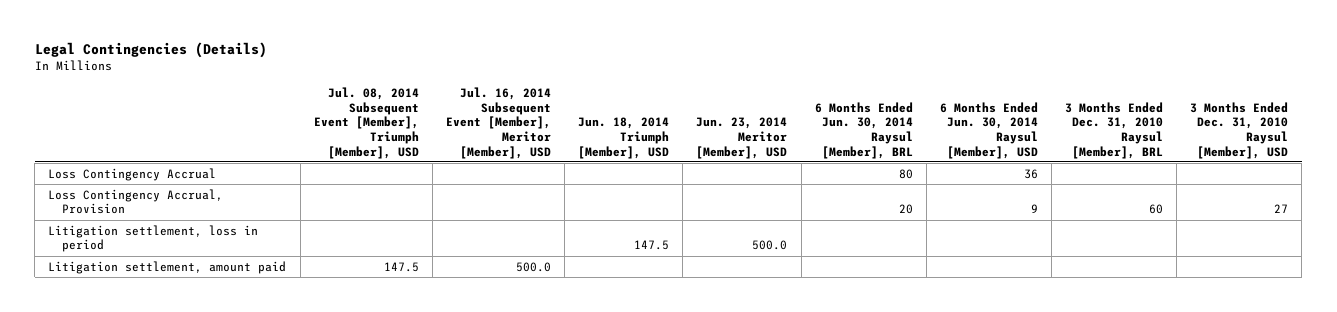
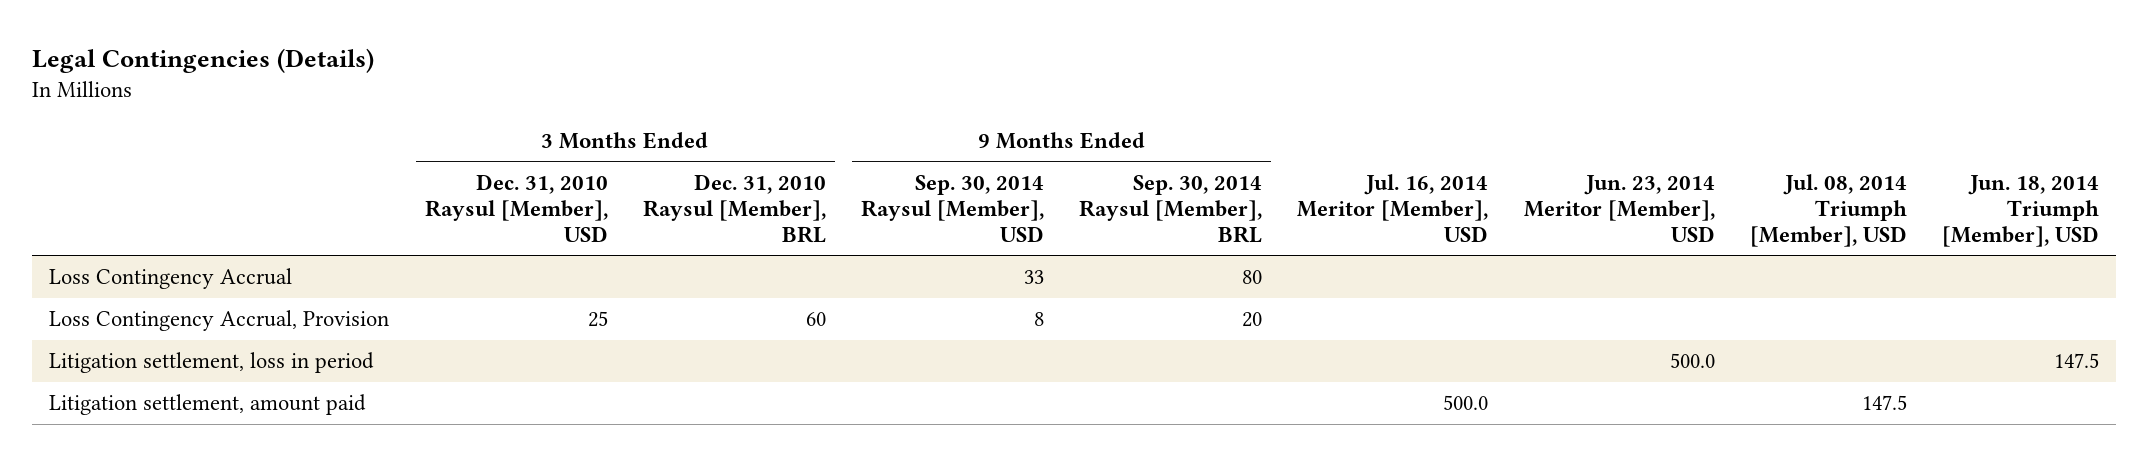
- | Jul. 08, 2014 Subsequent Event [Member], Triumph [Member], USD | Jul. 16, 2014 Subsequent Event [Member], Meritor [Member], USD | Jun. 18, 2014 Triumph [Member], USD | Jun. 23, 2014 Meritor [Member], USD | 6 Months Ended Jun. 30, 2014 Raysul [Member], BRL | 6 Months Ended Jun. 30, 2014 Raysul [Member], USD | 3 Months Ended Dec. 31, 2010 Raysul [Member], BRL | 3 Months Ended Dec. 31, 2010 Raysul [Member], USD
+ | 3 Months Ended Dec. 31, 2010 Raysul [Member], USD | 3 Months Ended Dec. 31, 2010 Raysul [Member], BRL | 9 Months Ended Sep. 30, 2014 Raysul [Member], USD | 9 Months Ended Sep. 30, 2014 Raysul [Member], BRL | Jul. 16, 2014 Meritor [Member], USD | Jun. 23, 2014 Meritor [Member], USD | Jul. 08, 2014 Triumph [Member], USD | Jun. 18, 2014 Triumph [Member], USD
- Loss Contingency Accrual, Provision | | | | | 20 | 9 | 60 | 27
+ Loss Contingency Accrual, Provision | 25 | 60 | 8 | 20 | | | |

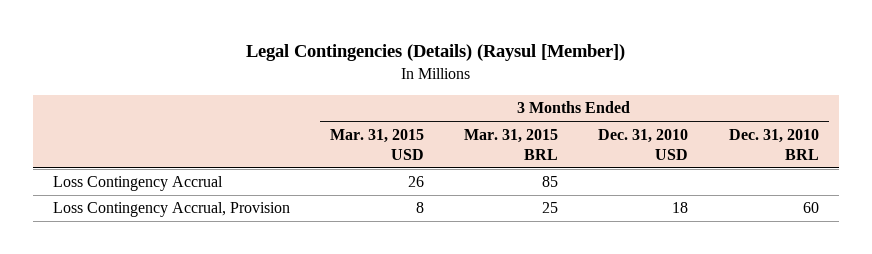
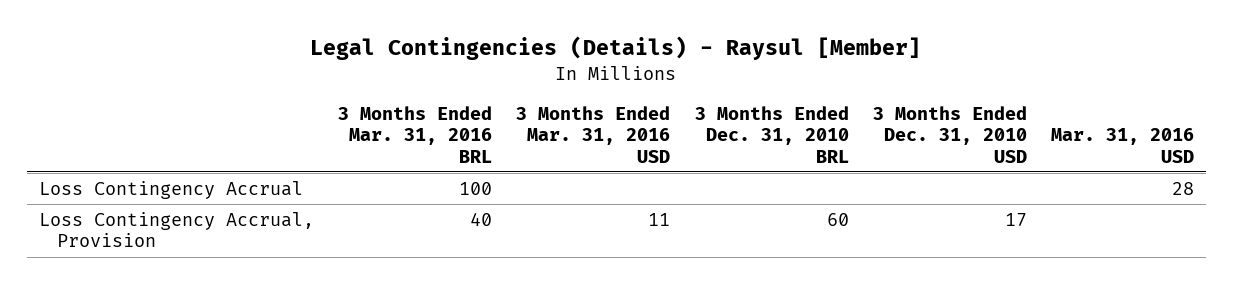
- Legal Contingencies (Details) (Raysul [Member])
+ Legal Contingencies (Details) - Raysul [Member]
- | 3 Months Ended Mar. 31, 2015 USD | 3 Months Ended Mar. 31, 2015 BRL | 3 Months Ended Dec. 31, 2010 USD | 3 Months Ended Dec. 31, 2010 BRL
+ | 3 Months Ended Mar. 31, 2016 BRL | 3 Months Ended Mar. 31, 2016 USD | 3 Months Ended Dec. 31, 2010 BRL | 3 Months Ended Dec. 31, 2010 USD | Mar. 31, 2016 USD
- Loss Contingency Accrual, Provision | 8 | 25 | 18 | 60
+ Loss Contingency Accrual, Provision | 40 | 11 | 60 | 17 |

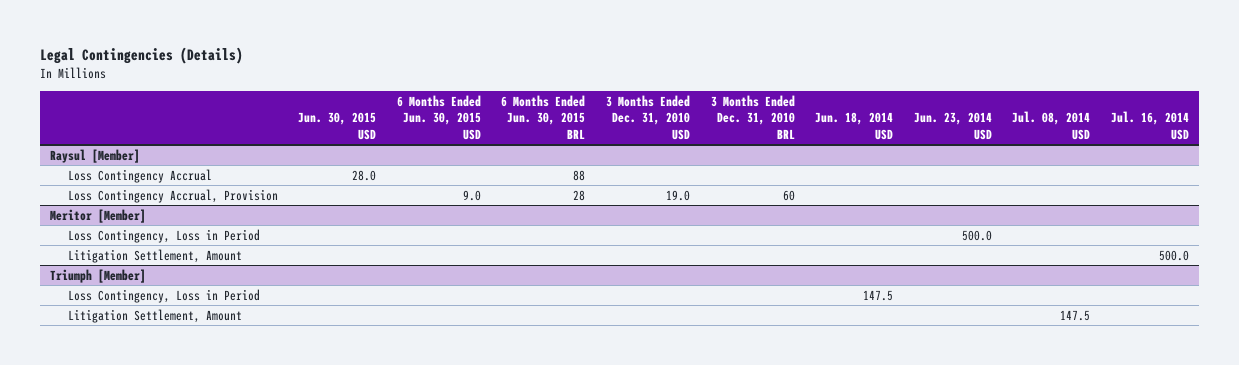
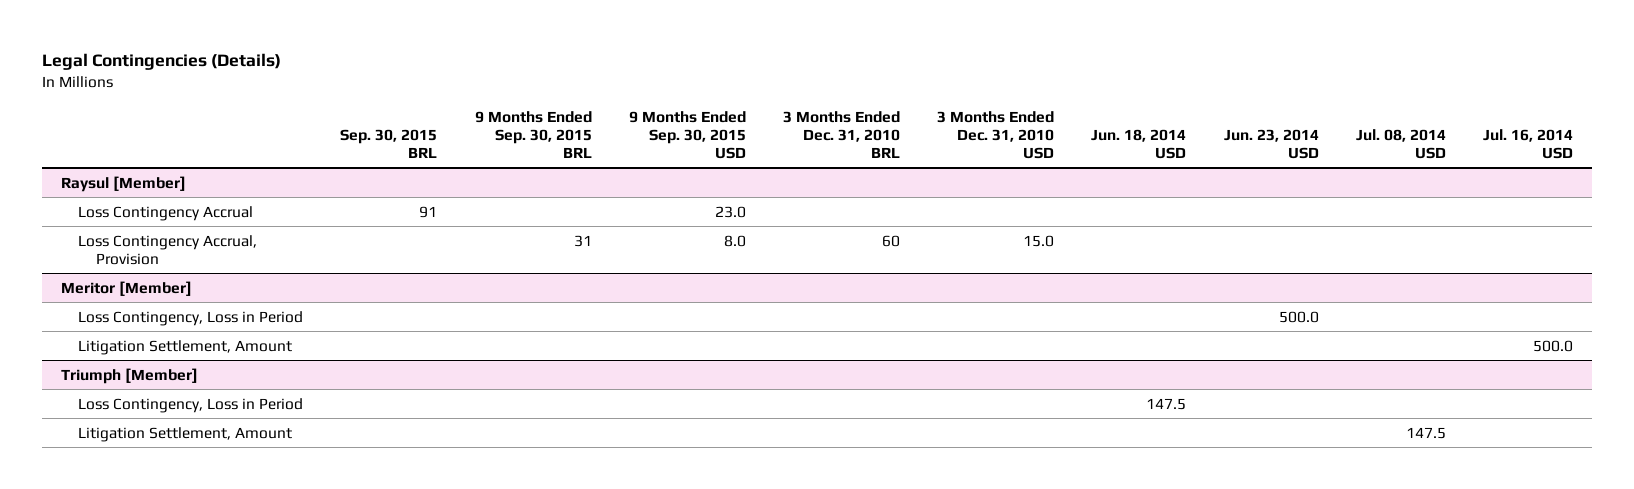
- | Jun. 30, 2015 USD | 6 Months Ended Jun. 30, 2015 USD | 6 Months Ended Jun. 30, 2015 BRL | 3 Months Ended Dec. 31, 2010 USD | 3 Months Ended Dec. 31, 2010 BRL | Jun. 18, 2014 USD | Jun. 23, 2014 USD | Jul. 08, 2014 USD | Jul. 16, 2014 USD
+ | Sep. 30, 2015 BRL | 9 Months Ended Sep. 30, 2015 BRL | 9 Months Ended Sep. 30, 2015 USD | 3 Months Ended Dec. 31, 2010 BRL | 3 Months Ended Dec. 31, 2010 USD | Jun. 18, 2014 USD | Jun. 23, 2014 USD | Jul. 08, 2014 USD | Jul. 16, 2014 USD
@ Raysul [Member]
- Loss Contingency Accrual, Provision | | 9.0 | 28 | 19.0 | 60 | | | |
+ Loss Contingency Accrual, Provision | | 31 | 8.0 | 60 | 15.0 | | | |

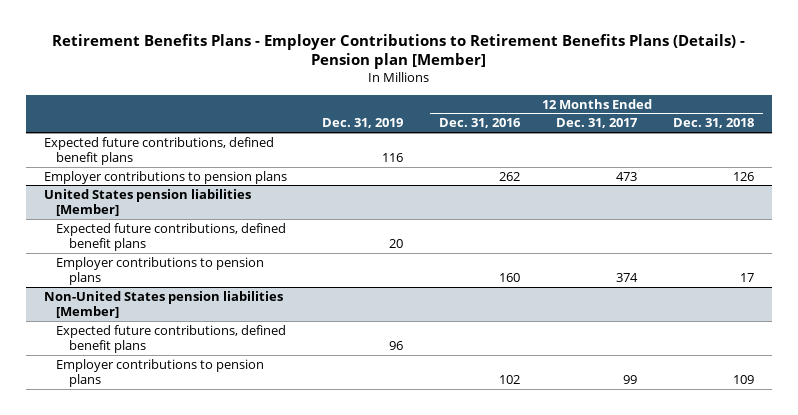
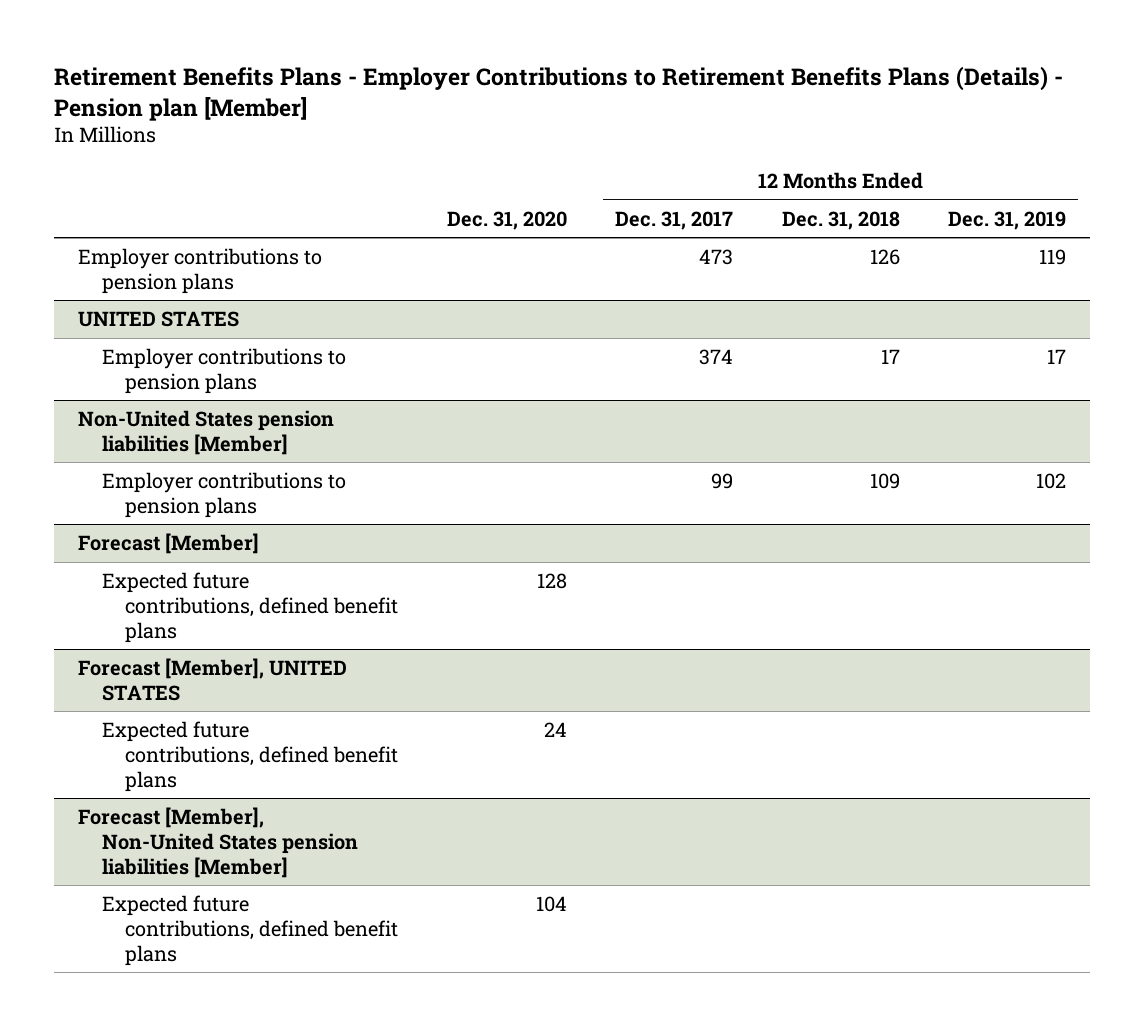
- | Dec. 31, 2019 | 12 Months Ended Dec. 31, 2016 | 12 Months Ended Dec. 31, 2017 | 12 Months Ended Dec. 31, 2018
+ | Dec. 31, 2020 | 12 Months Ended Dec. 31, 2017 | 12 Months Ended Dec. 31, 2018 | 12 Months Ended Dec. 31, 2019
- Expected future contributions, defined benefit plans | 116 | | |
- United States pension liabilities [Member]
- Expected future contributions, defined benefit plans | 20 | | |
+ UNITED STATES
@ Non-United States pension liabilities [Member]
- Expected future contributions, defined benefit plans | 96 | | |
+ Forecast [Member]
+ Expected future contributions, defined benefit plans | 128 | | |
+ Forecast [Member], UNITED STATES
+ Expected future contributions, defined benefit plans | 24 | | |
+ Forecast [Member], Non-United States pension liabilities [Member]
+ Expected future contributions, defined benefit plans | 104 | | |

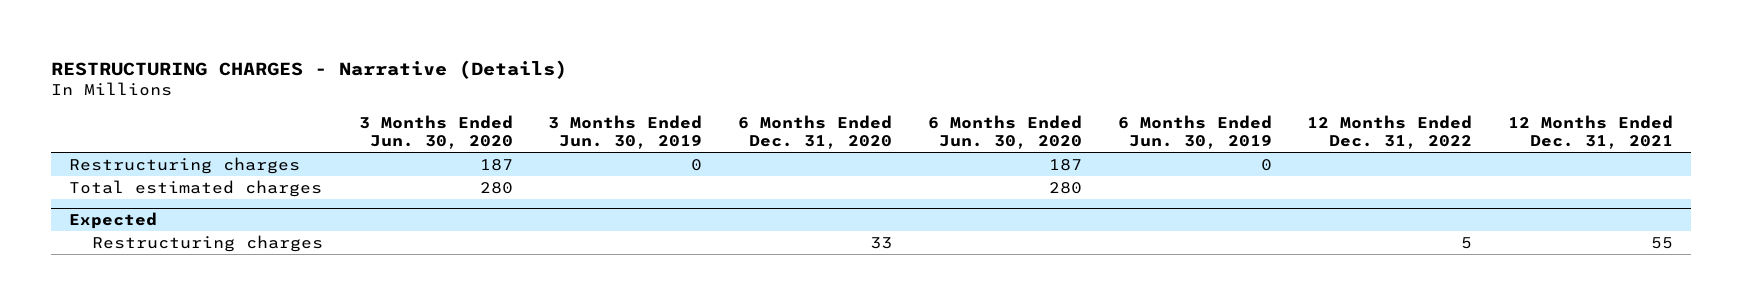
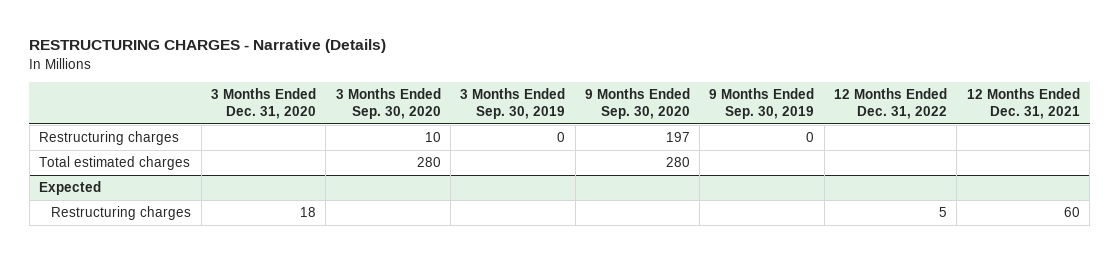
- | 3 Months Ended Jun. 30, 2020 | 3 Months Ended Jun. 30, 2019 | 6 Months Ended Dec. 31, 2020 | 6 Months Ended Jun. 30, 2020 | 6 Months Ended Jun. 30, 2019 | 12 Months Ended Dec. 31, 2022 | 12 Months Ended Dec. 31, 2021
+ | 3 Months Ended Dec. 31, 2020 | 3 Months Ended Sep. 30, 2020 | 3 Months Ended Sep. 30, 2019 | 9 Months Ended Sep. 30, 2020 | 9 Months Ended Sep. 30, 2019 | 12 Months Ended Dec. 31, 2022 | 12 Months Ended Dec. 31, 2021
@ Expected
- Restructuring charges | | | 33 | | | 5 | 55
+ Restructuring charges | 18 | | | | | 5 | 60

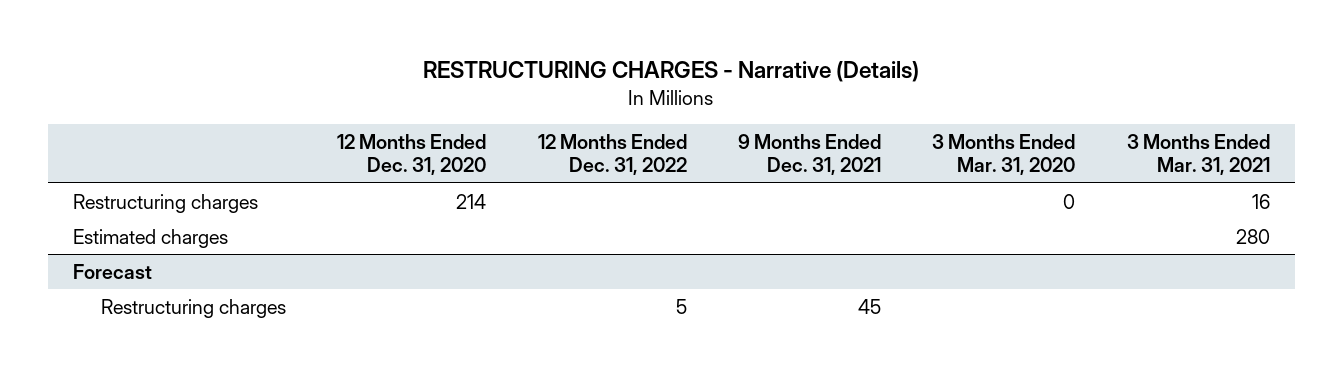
- | 3 Months Ended Dec. 31, 2020 | 3 Months Ended Sep. 30, 2020 | 3 Months Ended Sep. 30, 2019 | 9 Months Ended Sep. 30, 2020 | 9 Months Ended Sep. 30, 2019 | 12 Months Ended Dec. 31, 2022 | 12 Months Ended Dec. 31, 2021
+ | 12 Months Ended Dec. 31, 2020 | 12 Months Ended Dec. 31, 2022 | 9 Months Ended Dec. 31, 2021 | 3 Months Ended Mar. 31, 2020 | 3 Months Ended Mar. 31, 2021
- Total estimated charges | | 280 | | 280 | | |
- Expected
+ Estimated charges | | | | | 280
+ Forecast

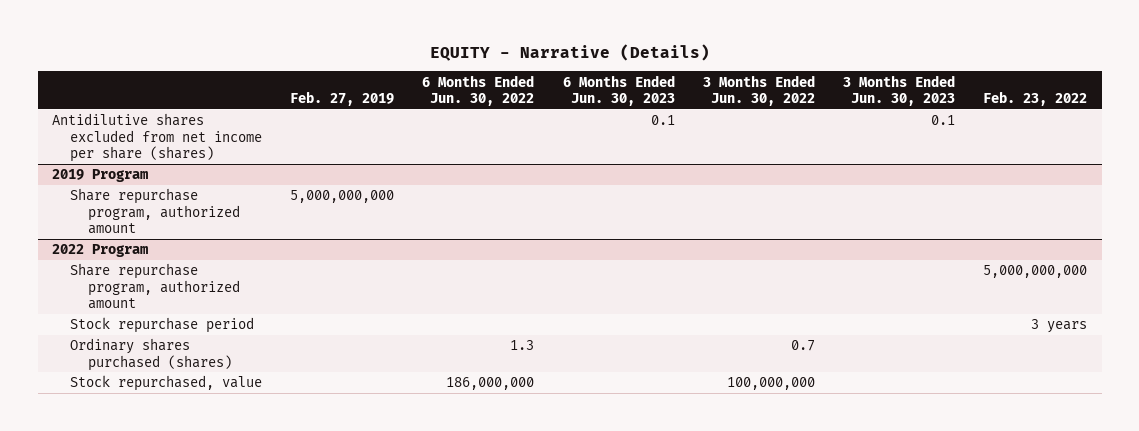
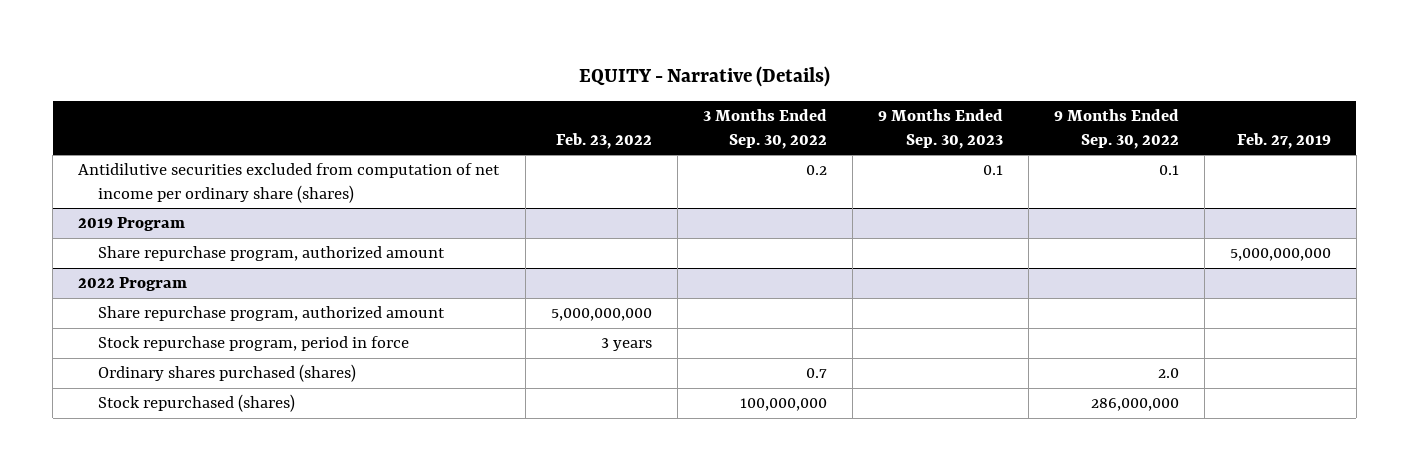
- | Feb. 27, 2019 | 6 Months Ended Jun. 30, 2022 | 6 Months Ended Jun. 30, 2023 | 3 Months Ended Jun. 30, 2022 | 3 Months Ended Jun. 30, 2023 | Feb. 23, 2022
+ | Feb. 23, 2022 | 3 Months Ended Sep. 30, 2022 | 9 Months Ended Sep. 30, 2023 | 9 Months Ended Sep. 30, 2022 | Feb. 27, 2019
- Antidilutive shares excluded from net income per share (shares) | | | 0.1 | | 0.1 |
+ Antidilutive securities excluded from computation of net income per ordinary share (shares) | | 0.2 | 0.1 | 0.1 |
@ 2022 Program
- Stock repurchase period | | | | | | 3 years
+ Stock repurchase program, period in force | 3 years | | | |
- Stock repurchased, value | | 186,000,000 | | 100,000,000 | |
+ Stock repurchased (shares) | | 100,000,000 | | 286,000,000 |

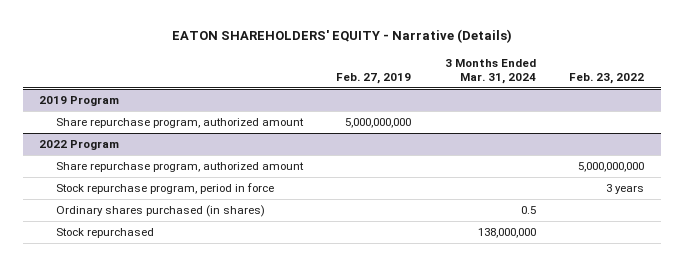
- EQUITY - Narrative (Details)
+ EATON SHAREHOLDERS' EQUITY - Narrative (Details)
- | Feb. 23, 2022 | 3 Months Ended Sep. 30, 2022 | 9 Months Ended Sep. 30, 2023 | 9 Months Ended Sep. 30, 2022 | Feb. 27, 2019
+ | Feb. 27, 2019 | 3 Months Ended Mar. 31, 2024 | Feb. 23, 2022
- Antidilutive securities excluded from computation of net income per ordinary share (shares) | | 0.2 | 0.1 | 0.1 |
@ 2022 Program
- Ordinary shares purchased (shares) | | 0.7 | | 2.0 |
- Stock repurchased (shares) | | 100,000,000 | | 286,000,000 |
+ Ordinary shares purchased (in shares) | | 0.5 |
+ Stock repurchased | | 138,000,000 |

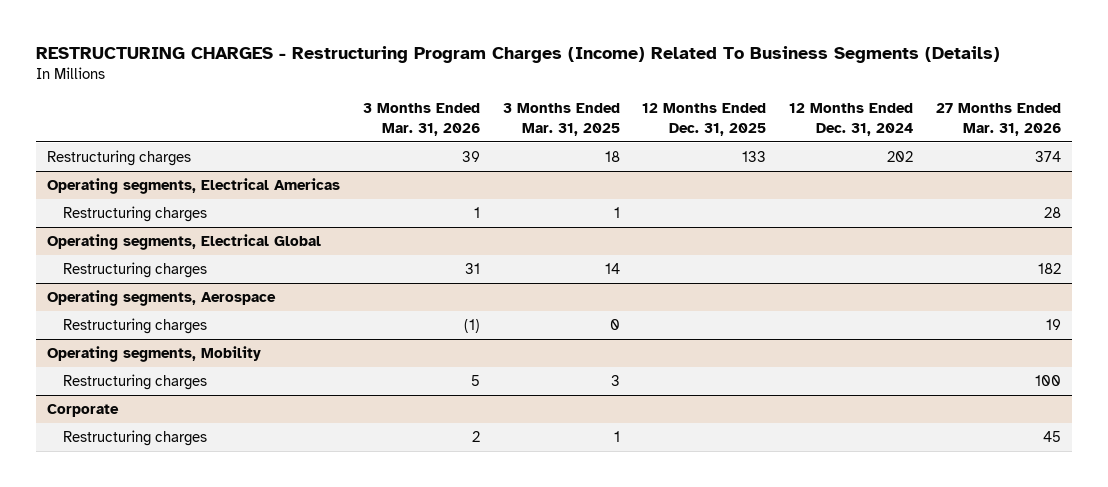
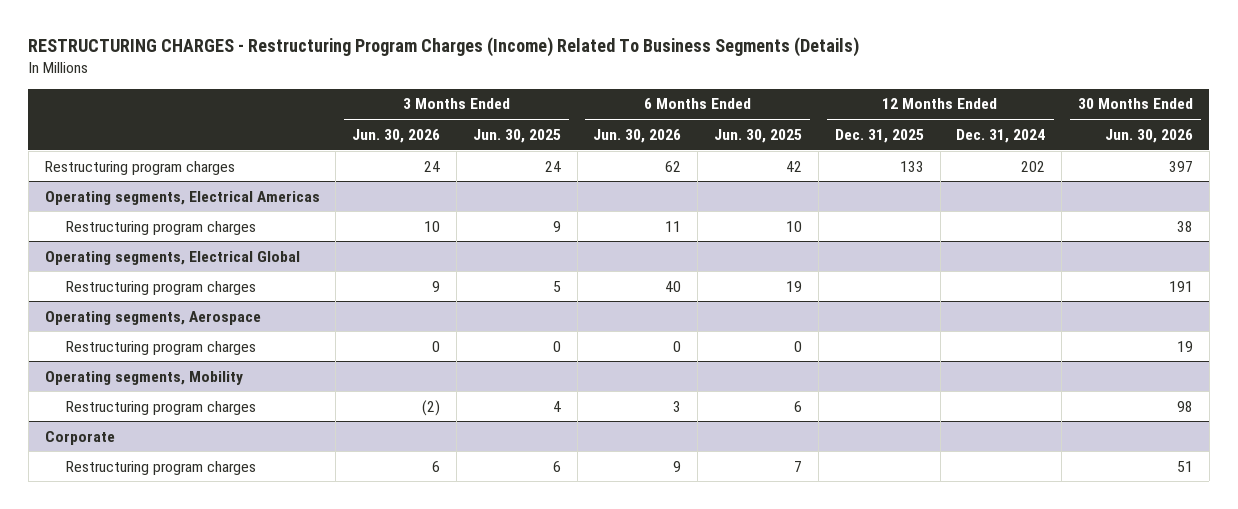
- | 3 Months Ended Mar. 31, 2026 | 3 Months Ended Mar. 31, 2025 | 12 Months Ended Dec. 31, 2025 | 12 Months Ended Dec. 31, 2024 | 27 Months Ended Mar. 31, 2026
+ | 3 Months Ended Jun. 30, 2026 | 3 Months Ended Jun. 30, 2025 | 6 Months Ended Jun. 30, 2026 | 6 Months Ended Jun. 30, 2025 | 12 Months Ended Dec. 31, 2025 | 12 Months Ended Dec. 31, 2024 | 30 Months Ended Jun. 30, 2026
- Restructuring charges | 39 | 18 | 133 | 202 | 374
+ Restructuring program charges | 24 | 24 | 62 | 42 | 133 | 202 | 397
@ Operating segments, Electrical Americas
- Restructuring charges | 1 | 1 | | | 28
+ Restructuring program charges | 10 | 9 | 11 | 10 | | | 38
@ Operating segments, Electrical Global
- Restructuring charges | 31 | 14 | | | 182
+ Restructuring program charges | 9 | 5 | 40 | 19 | | | 191
@ Operating segments, Aerospace
- Restructuring charges | (1) | 0 | | | 19
+ Restructuring program charges | 0 | 0 | 0 | 0 | | | 19
@ Operating segments, Mobility
- Restructuring charges | 5 | 3 | | | 100
+ Restructuring program charges | (2) | 4 | 3 | 6 | | | 98
@ Corporate
- Restructuring charges | 2 | 1 | | | 45
+ Restructuring program charges | 6 | 6 | 9 | 7 | | | 51

